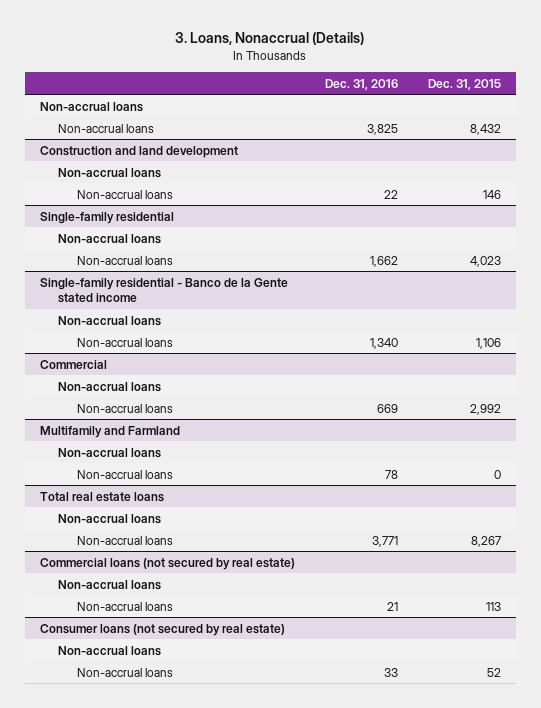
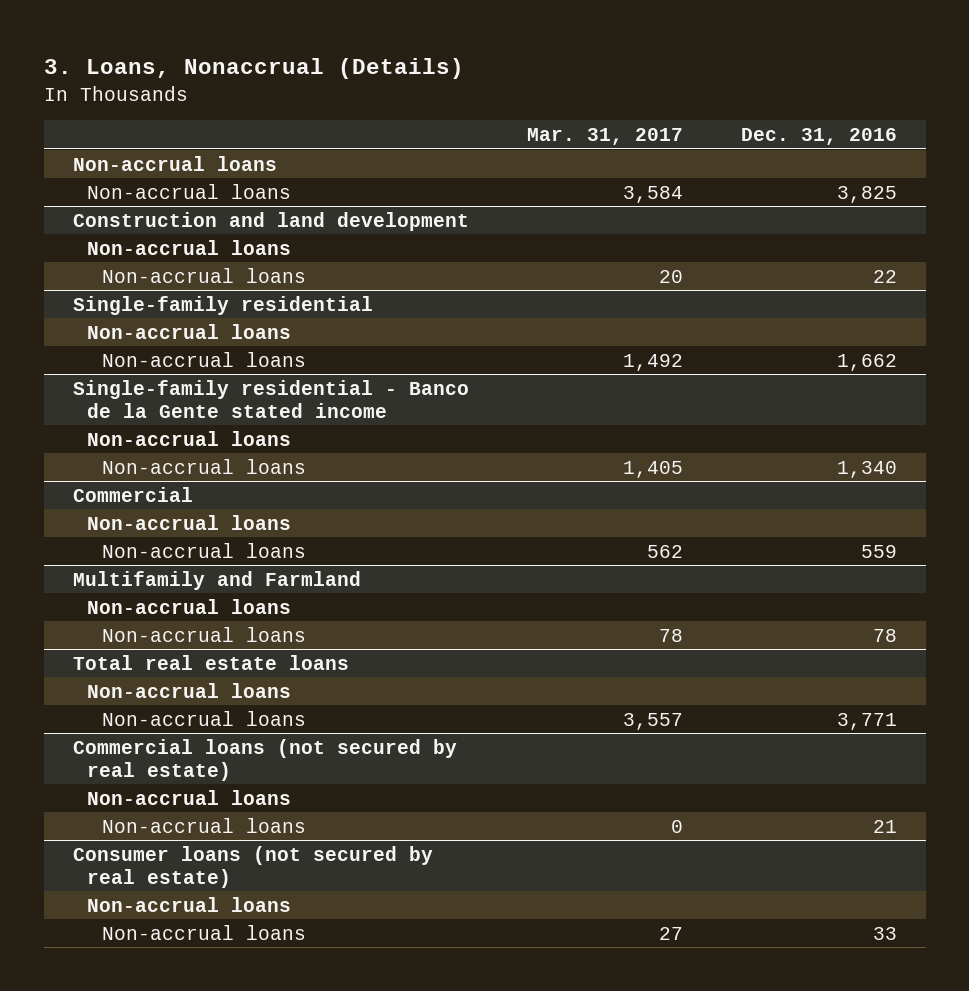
- | Dec. 31, 2016 | Dec. 31, 2015
+ | Mar. 31, 2017 | Dec. 31, 2016
@ Commercial
- Non-accrual loans | 669 | 2,992
+ Non-accrual loans | 562 | 559

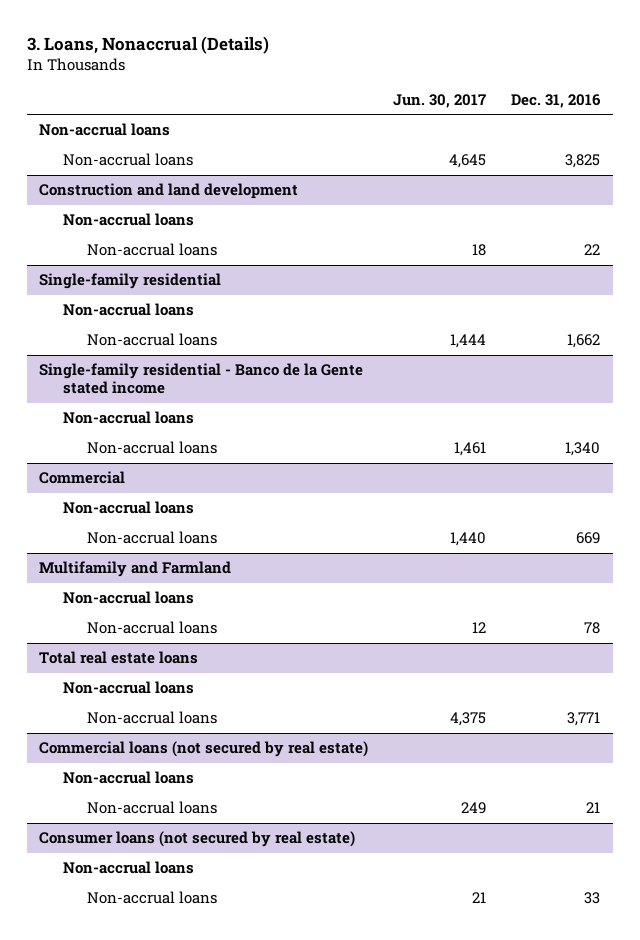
- | Mar. 31, 2017 | Dec. 31, 2016
+ | Jun. 30, 2017 | Dec. 31, 2016
@ Commercial
- Non-accrual loans | 562 | 559
+ Non-accrual loans | 1,440 | 669

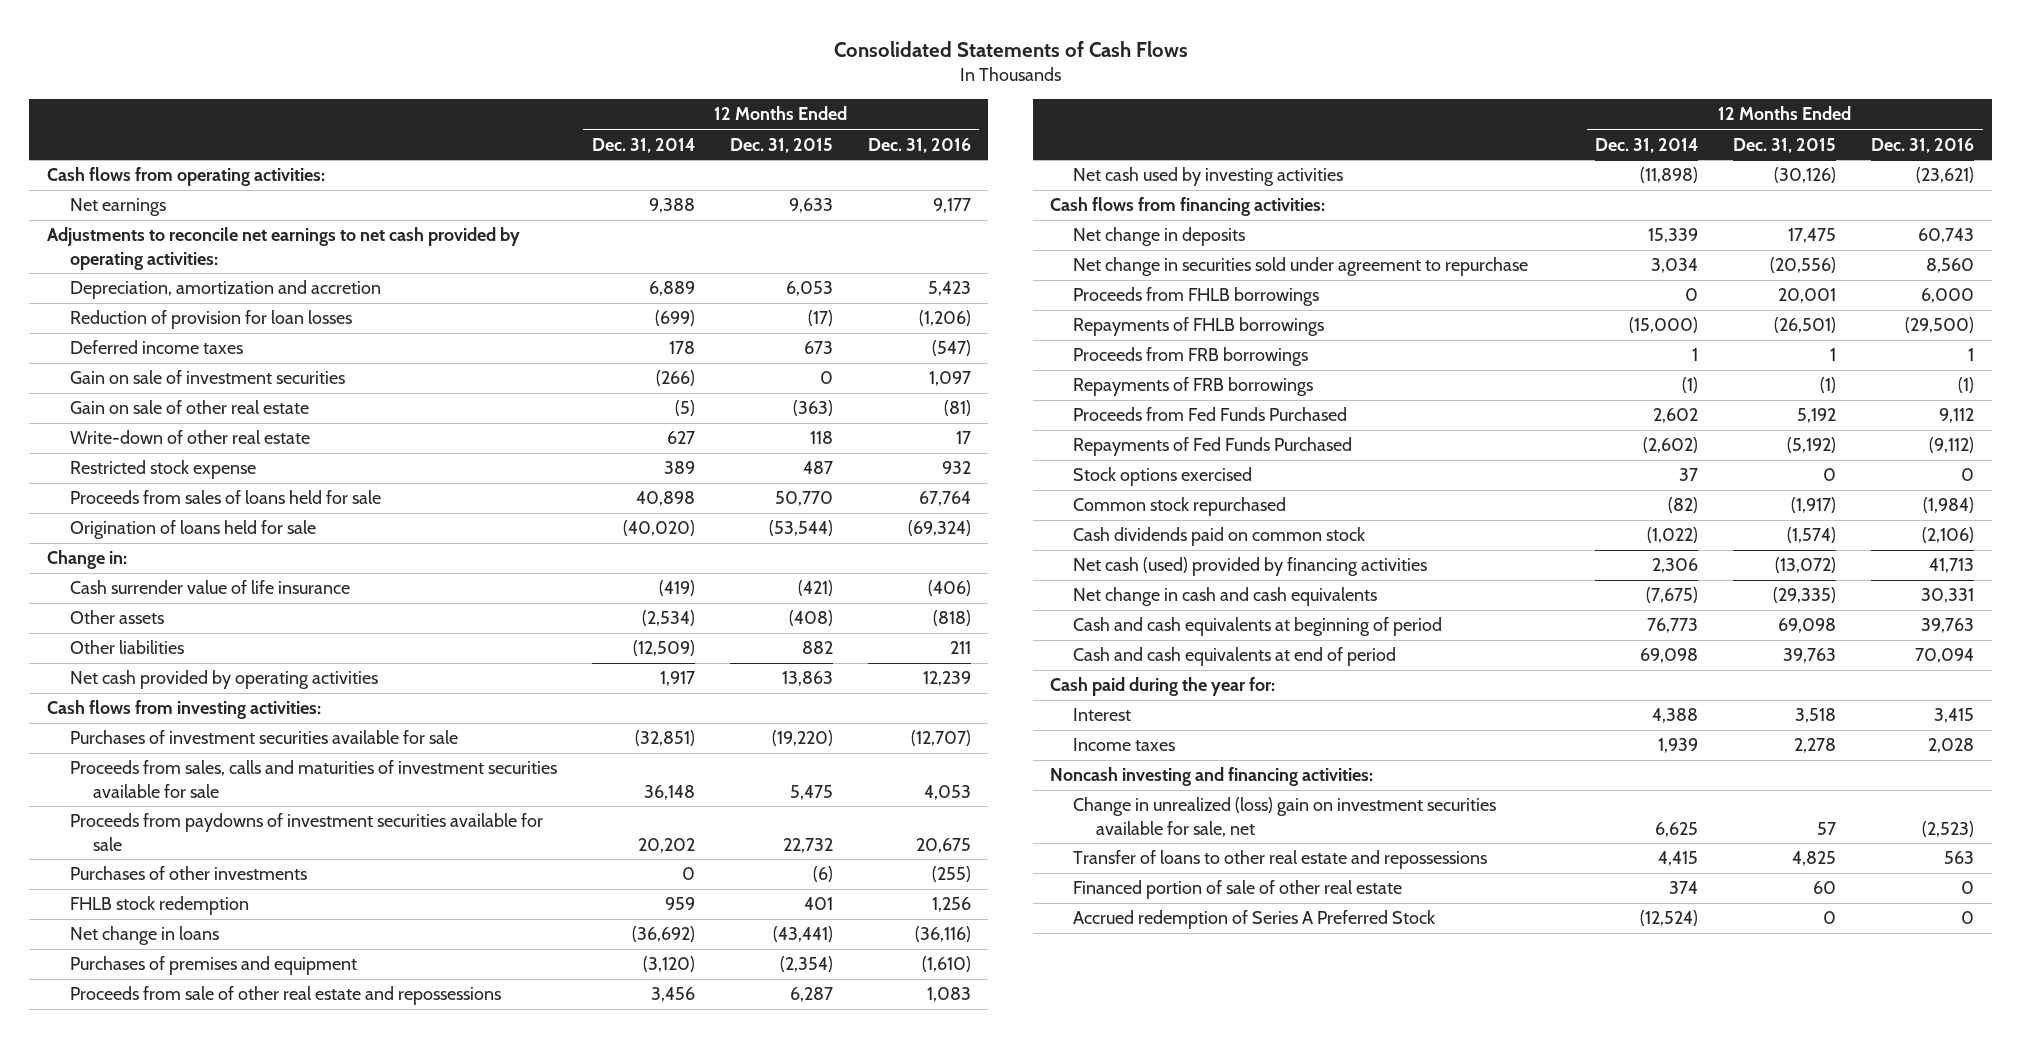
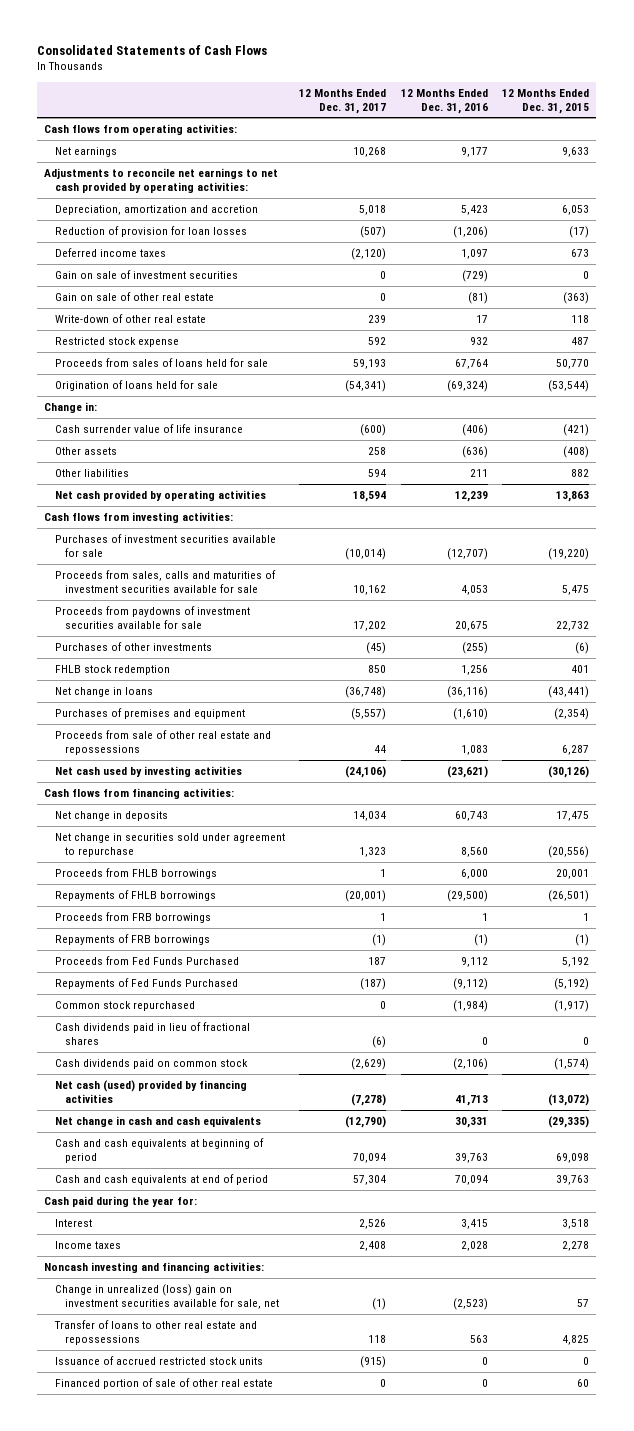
- | 12 Months Ended Dec. 31, 2014 | 12 Months Ended Dec. 31, 2015 | 12 Months Ended Dec. 31, 2016
+ | 12 Months Ended Dec. 31, 2017 | 12 Months Ended Dec. 31, 2016 | 12 Months Ended Dec. 31, 2015
- Deferred income taxes | 178 | 673 | (547)
- Gain on sale of investment securities | (266) | 0 | 1,097
+ Deferred income taxes | (2,120) | 1,097 | 673
+ Gain on sale of investment securities | 0 | (729) | 0
- Other assets | (2,534) | (408) | (818)
+ Other assets | 258 | (636) | (408)
- Stock options exercised | 37 | 0 | 0
+ Cash dividends paid in lieu of fractional shares | (6) | 0 | 0
+ Issuance of accrued restricted stock units | (915) | 0 | 0
- Accrued redemption of Series A Preferred Stock | (12,524) | 0 | 0

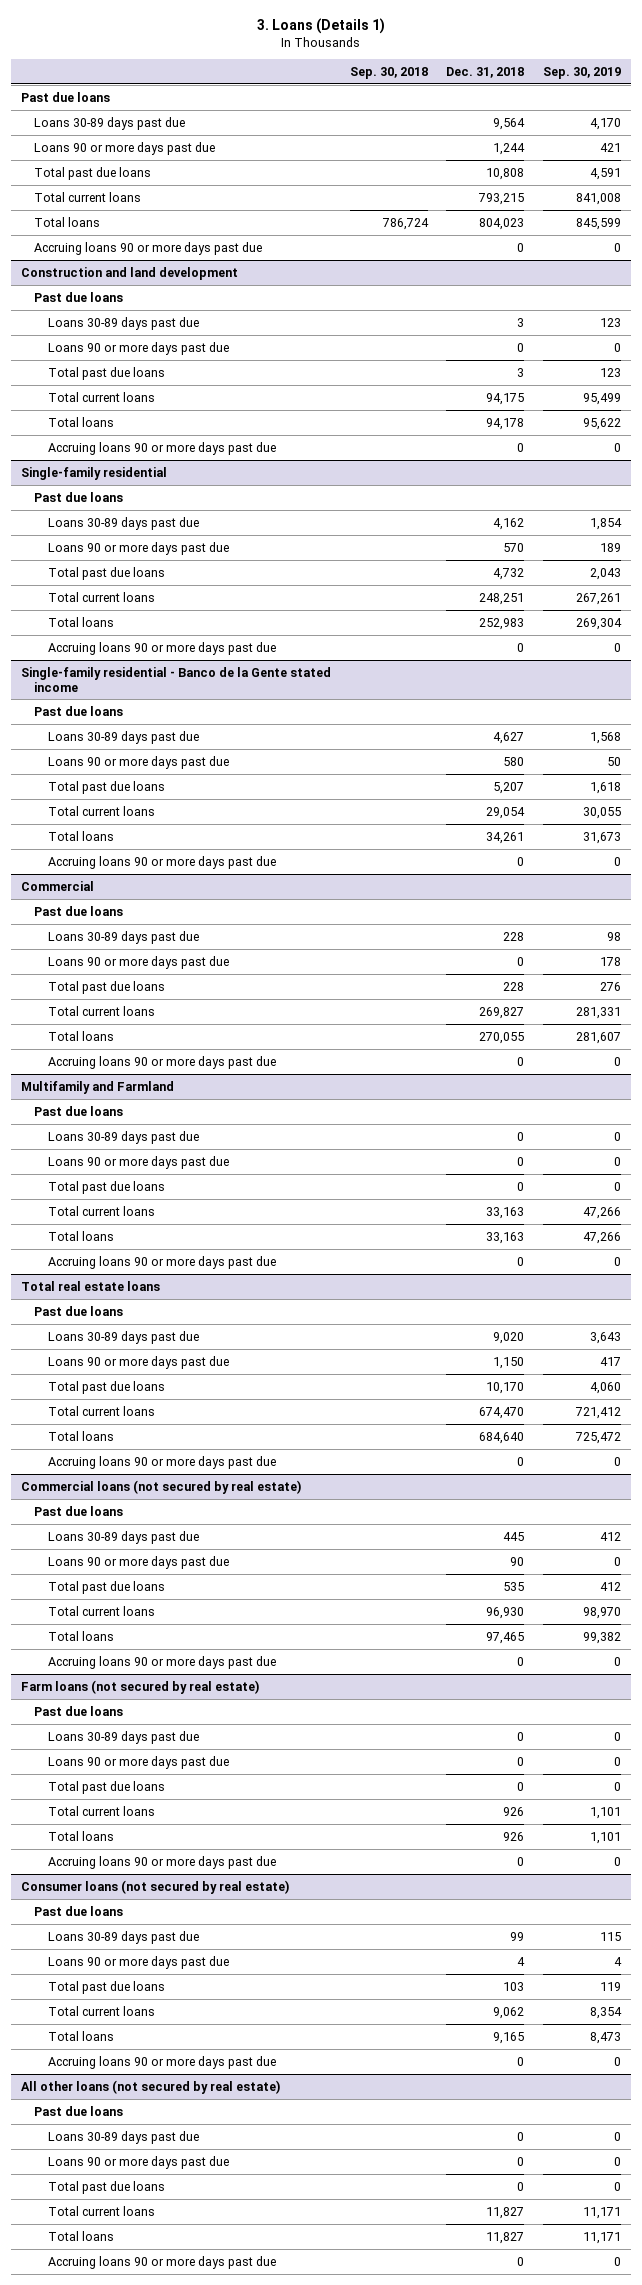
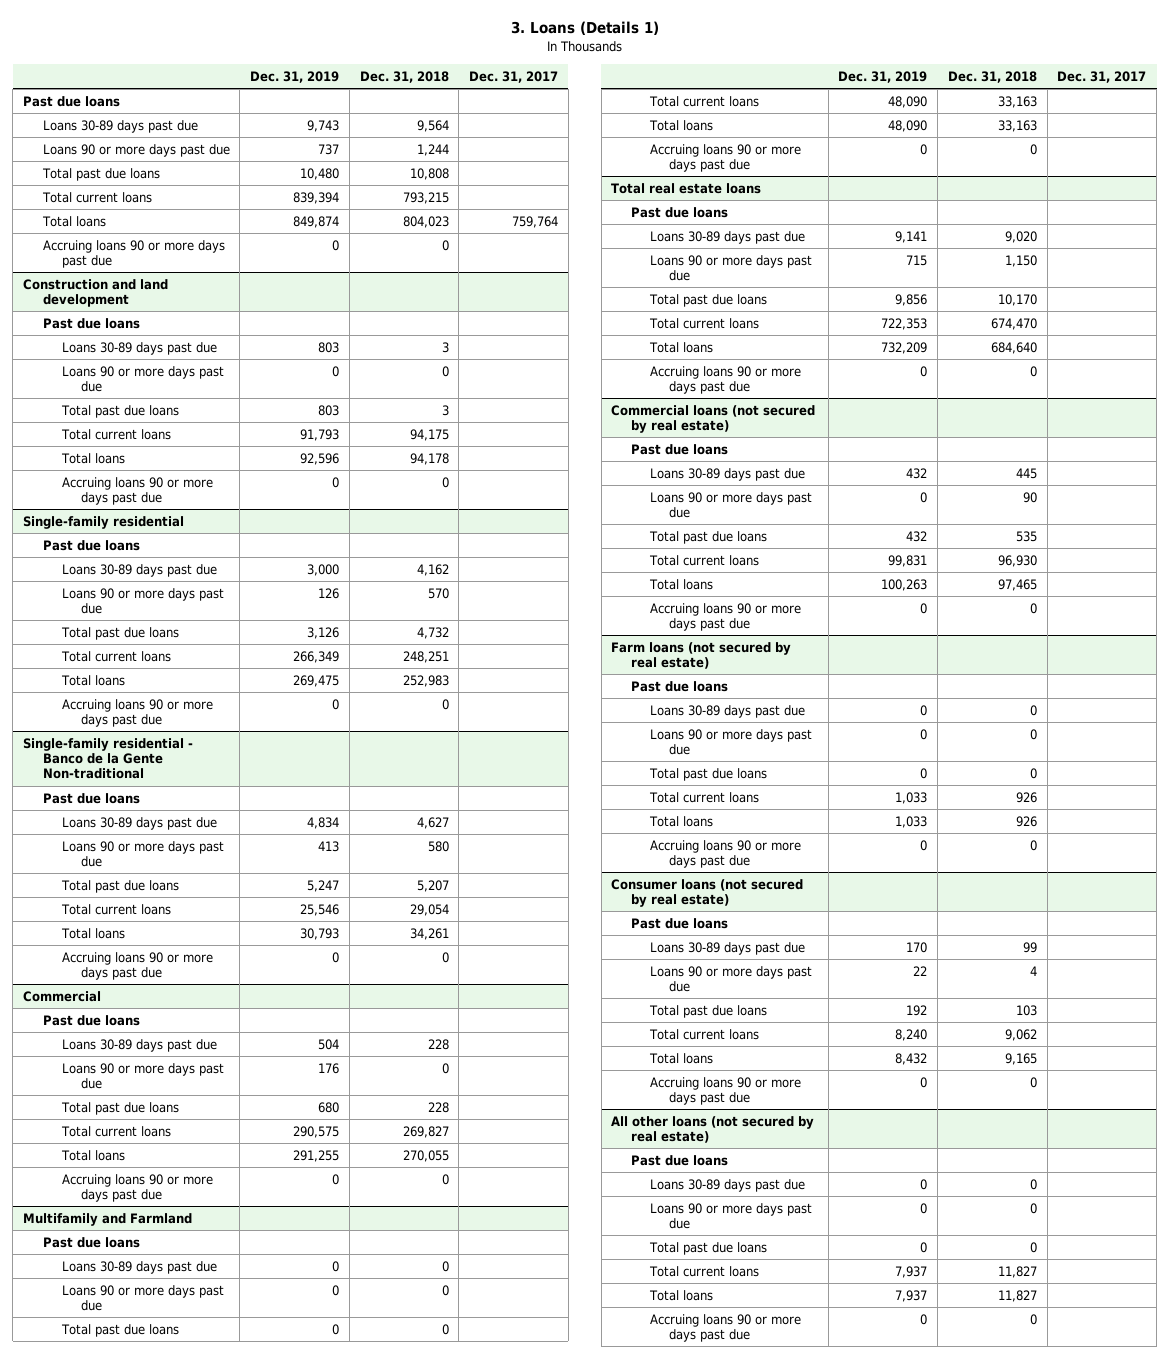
- | Sep. 30, 2018 | Dec. 31, 2018 | Sep. 30, 2019
+ | Dec. 31, 2019 | Dec. 31, 2018 | Dec. 31, 2017
- Single-family residential - Banco de la Gente stated income
+ Single-family residential - Banco de la Gente Non-traditional

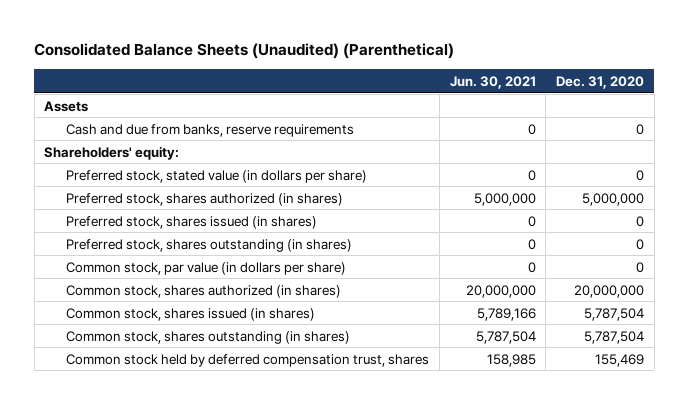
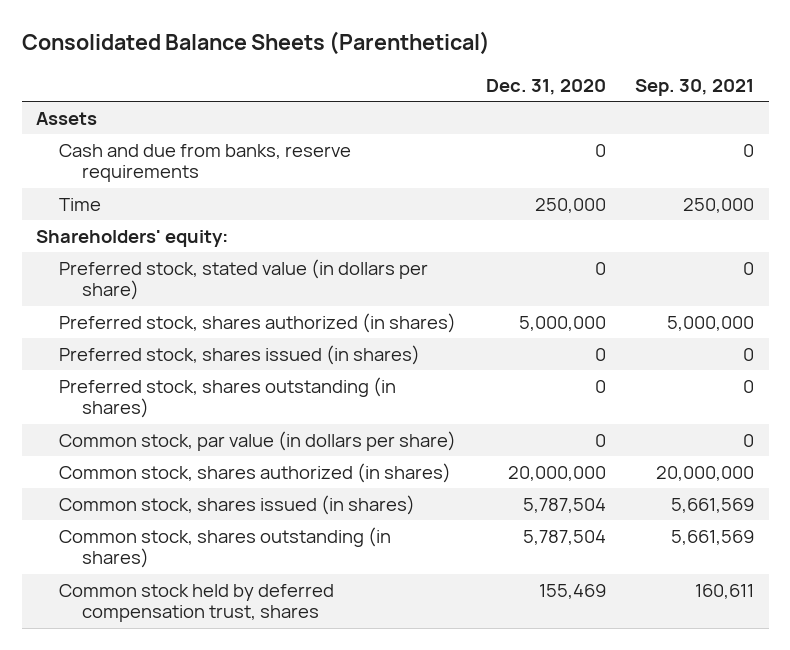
- Consolidated Balance Sheets (Unaudited) (Parenthetical)
+ Consolidated Balance Sheets (Parenthetical)
- | Jun. 30, 2021 | Dec. 31, 2020
+ | Dec. 31, 2020 | Sep. 30, 2021
+ Time | 250,000 | 250,000

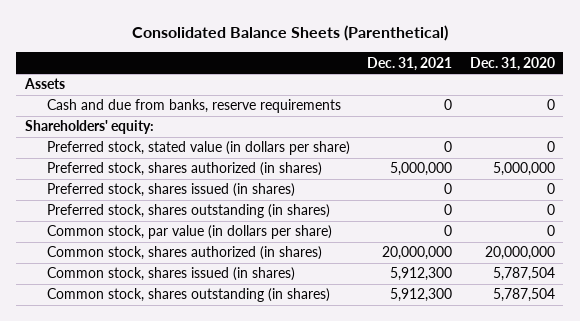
- | Dec. 31, 2020 | Sep. 30, 2021
+ | Dec. 31, 2021 | Dec. 31, 2020
- Time | 250,000 | 250,000
- Common stock held by deferred compensation trust, shares | 155,469 | 160,611

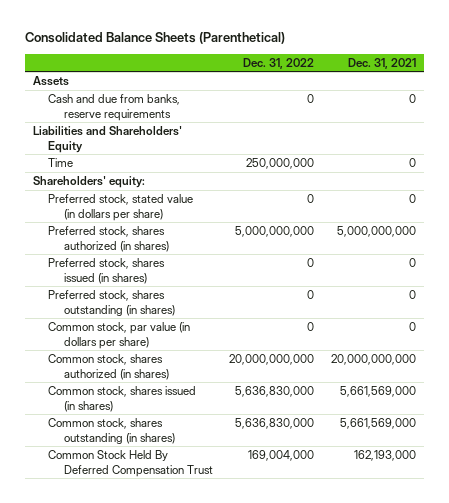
- | Dec. 31, 2021 | Dec. 31, 2020
+ | Dec. 31, 2022 | Dec. 31, 2021
+ Liabilities and Shareholders' Equity
+ Time | 250,000,000 | 0
- Preferred stock, shares authorized (in shares) | 5,000,000 | 5,000,000
+ Preferred stock, shares authorized (in shares) | 5,000,000,000 | 5,000,000,000
- Common stock, shares authorized (in shares) | 20,000,000 | 20,000,000
- Common stock, shares issued (in shares) | 5,912,300 | 5,787,504
- Common stock, shares outstanding (in shares) | 5,912,300 | 5,787,504
+ Common stock, shares authorized (in shares) | 20,000,000,000 | 20,000,000,000
+ Common stock, shares issued (in shares) | 5,636,830,000 | 5,661,569,000
+ Common stock, shares outstanding (in shares) | 5,636,830,000 | 5,661,569,000
+ Common Stock Held By Deferred Compensation Trust | 169,004,000 | 162,193,000

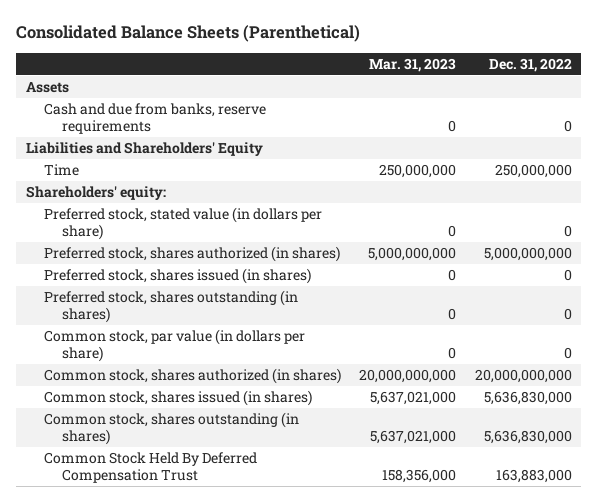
- | Dec. 31, 2022 | Dec. 31, 2021
+ | Mar. 31, 2023 | Dec. 31, 2022
- Common Stock Held By Deferred Compensation Trust | 169,004,000 | 162,193,000
+ Common Stock Held By Deferred Compensation Trust | 158,356,000 | 163,883,000

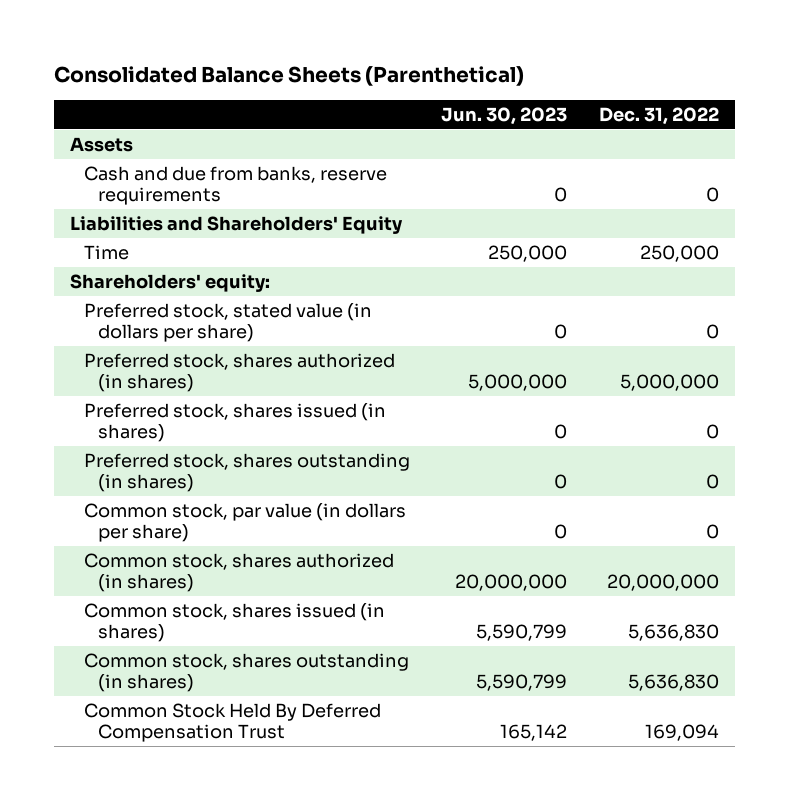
- | Mar. 31, 2023 | Dec. 31, 2022
+ | Jun. 30, 2023 | Dec. 31, 2022
- Time | 250,000,000 | 250,000,000
+ Time | 250,000 | 250,000
- Preferred stock, shares authorized (in shares) | 5,000,000,000 | 5,000,000,000
+ Preferred stock, shares authorized (in shares) | 5,000,000 | 5,000,000
- Common stock, shares authorized (in shares) | 20,000,000,000 | 20,000,000,000
- Common stock, shares issued (in shares) | 5,637,021,000 | 5,636,830,000
- Common stock, shares outstanding (in shares) | 5,637,021,000 | 5,636,830,000
- Common Stock Held By Deferred Compensation Trust | 158,356,000 | 163,883,000
+ Common stock, shares authorized (in shares) | 20,000,000 | 20,000,000
+ Common stock, shares issued (in shares) | 5,590,799 | 5,636,830
+ Common stock, shares outstanding (in shares) | 5,590,799 | 5,636,830
+ Common Stock Held By Deferred Compensation Trust | 165,142 | 169,094

